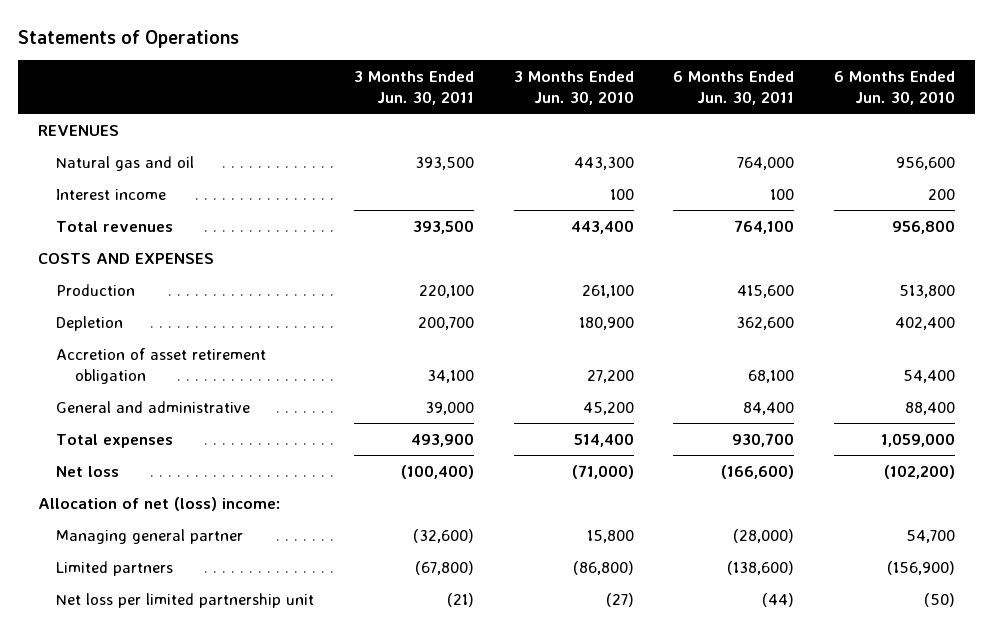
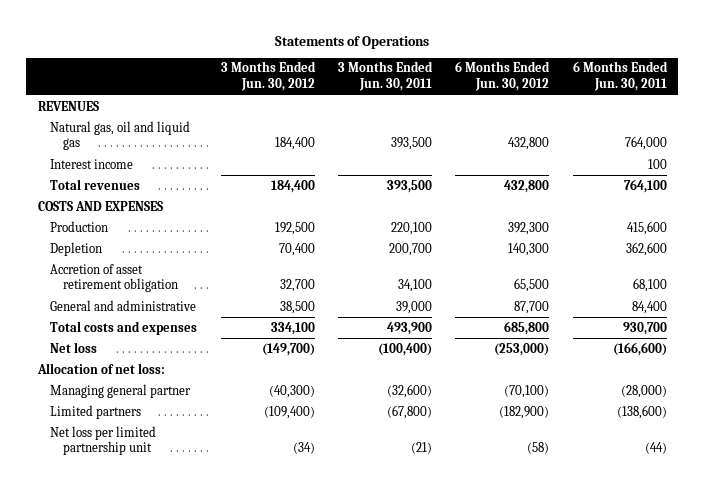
- | 3 Months Ended Jun. 30, 2011 | 3 Months Ended Jun. 30, 2010 | 6 Months Ended Jun. 30, 2011 | 6 Months Ended Jun. 30, 2010
+ | 3 Months Ended Jun. 30, 2012 | 3 Months Ended Jun. 30, 2011 | 6 Months Ended Jun. 30, 2012 | 6 Months Ended Jun. 30, 2011
- Natural gas and oil | 393,500 | 443,300 | 764,000 | 956,600
+ Natural gas, oil and liquid gas | 184,400 | 393,500 | 432,800 | 764,000
- Total expenses | 493,900 | 514,400 | 930,700 | 1,059,000
+ Total costs and expenses | 334,100 | 493,900 | 685,800 | 930,700
- Allocation of net (loss) income:
+ Allocation of net loss:

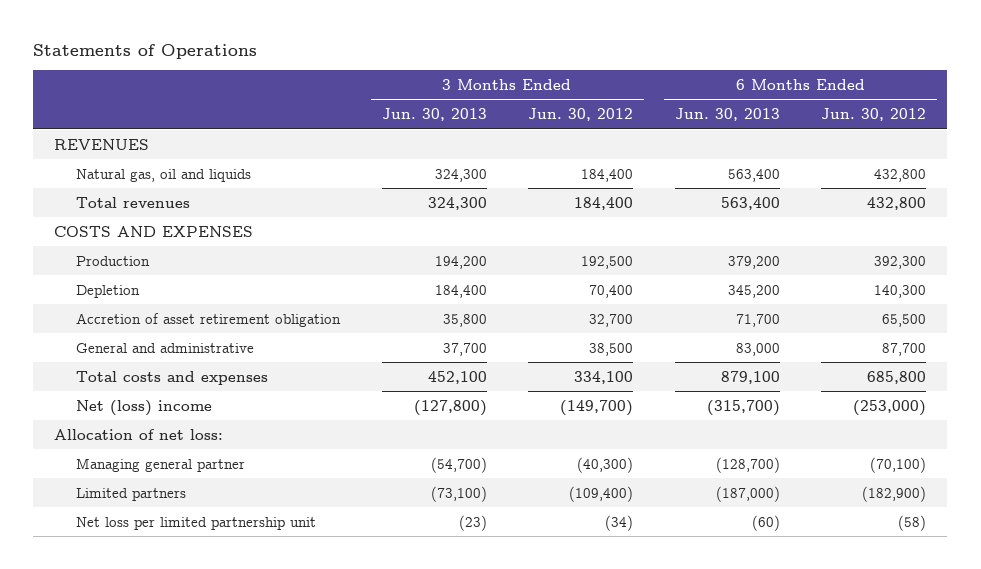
- | 3 Months Ended Jun. 30, 2012 | 3 Months Ended Jun. 30, 2011 | 6 Months Ended Jun. 30, 2012 | 6 Months Ended Jun. 30, 2011
+ | 3 Months Ended Jun. 30, 2013 | 3 Months Ended Jun. 30, 2012 | 6 Months Ended Jun. 30, 2013 | 6 Months Ended Jun. 30, 2012
- Natural gas, oil and liquid gas | 184,400 | 393,500 | 432,800 | 764,000
- Interest income | | | | 100
+ Natural gas, oil and liquids | 324,300 | 184,400 | 563,400 | 432,800
- Net loss | (149,700) | (100,400) | (253,000) | (166,600)
+ Net (loss) income | (127,800) | (149,700) | (315,700) | (253,000)

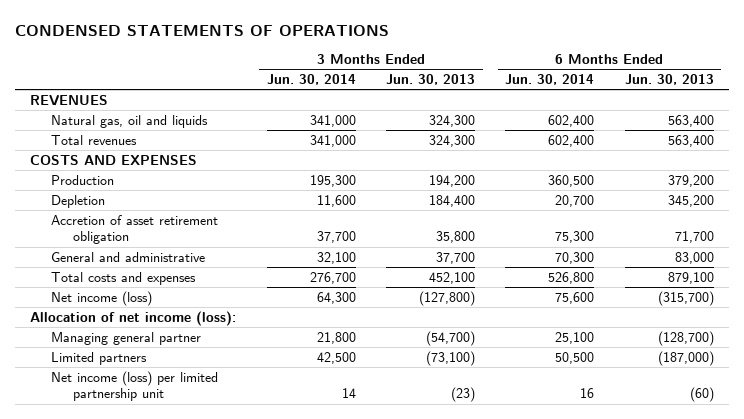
- Statements of Operations
+ CONDENSED STATEMENTS OF OPERATIONS
- | 3 Months Ended Jun. 30, 2013 | 3 Months Ended Jun. 30, 2012 | 6 Months Ended Jun. 30, 2013 | 6 Months Ended Jun. 30, 2012
+ | 3 Months Ended Jun. 30, 2014 | 3 Months Ended Jun. 30, 2013 | 6 Months Ended Jun. 30, 2014 | 6 Months Ended Jun. 30, 2013
- Net (loss) income | (127,800) | (149,700) | (315,700) | (253,000)
- Allocation of net loss:
+ Net income (loss) | 64,300 | (127,800) | 75,600 | (315,700)
+ Allocation of net income (loss):
- Net loss per limited partnership unit | (23) | (34) | (60) | (58)
+ Net income (loss) per limited partnership unit | 14 | (23) | 16 | (60)

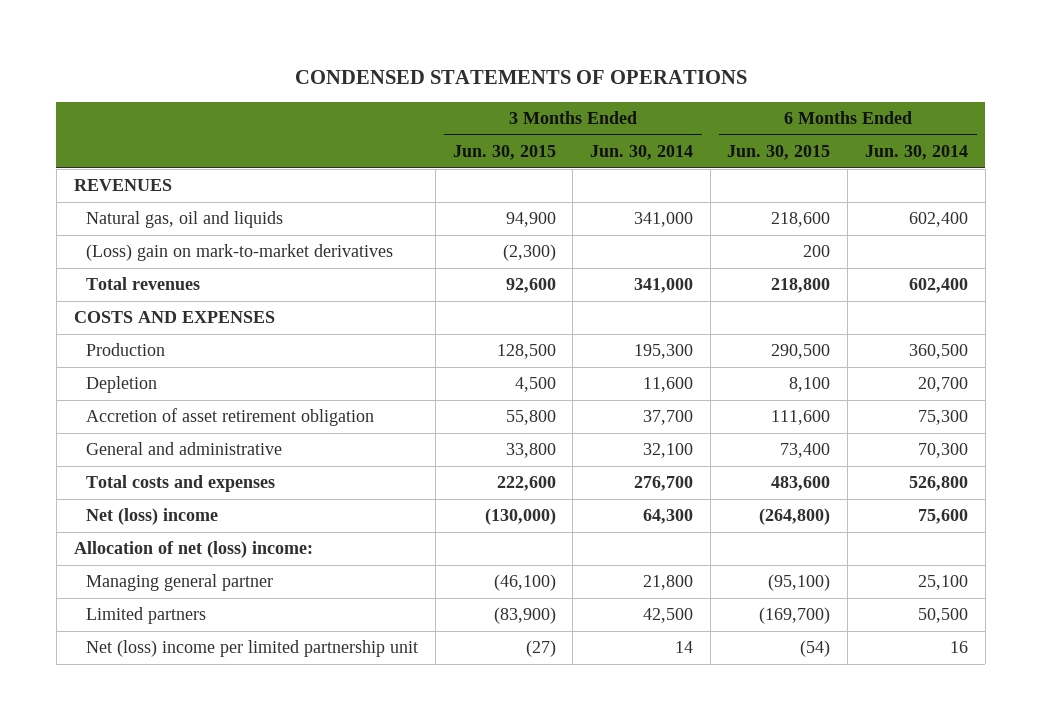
- | 3 Months Ended Jun. 30, 2014 | 3 Months Ended Jun. 30, 2013 | 6 Months Ended Jun. 30, 2014 | 6 Months Ended Jun. 30, 2013
+ | 3 Months Ended Jun. 30, 2015 | 3 Months Ended Jun. 30, 2014 | 6 Months Ended Jun. 30, 2015 | 6 Months Ended Jun. 30, 2014
+ (Loss) gain on mark-to-market derivatives | (2,300) | | 200 |
- Net income (loss) | 64,300 | (127,800) | 75,600 | (315,700)
- Allocation of net income (loss):
+ Net (loss) income | (130,000) | 64,300 | (264,800) | 75,600
+ Allocation of net (loss) income:
- Net income (loss) per limited partnership unit | 14 | (23) | 16 | (60)
+ Net (loss) income per limited partnership unit | (27) | 14 | (54) | 16

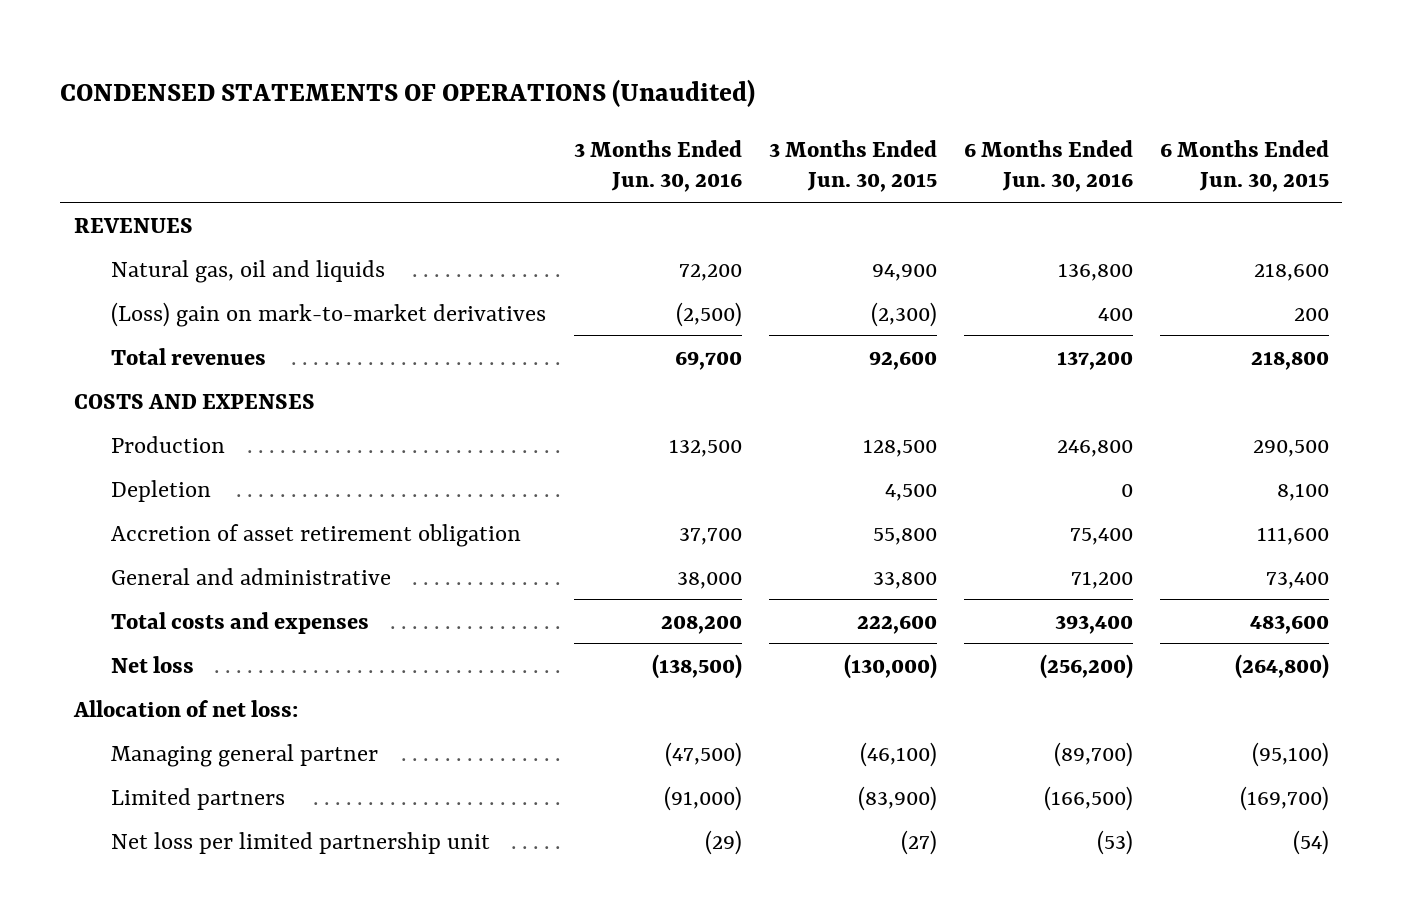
- CONDENSED STATEMENTS OF OPERATIONS
+ CONDENSED STATEMENTS OF OPERATIONS (Unaudited)
- | 3 Months Ended Jun. 30, 2015 | 3 Months Ended Jun. 30, 2014 | 6 Months Ended Jun. 30, 2015 | 6 Months Ended Jun. 30, 2014
+ | 3 Months Ended Jun. 30, 2016 | 3 Months Ended Jun. 30, 2015 | 6 Months Ended Jun. 30, 2016 | 6 Months Ended Jun. 30, 2015
- Net (loss) income | (130,000) | 64,300 | (264,800) | 75,600
- Allocation of net (loss) income:
+ Net loss | (138,500) | (130,000) | (256,200) | (264,800)
+ Allocation of net loss:
- Net (loss) income per limited partnership unit | (27) | 14 | (54) | 16
+ Net loss per limited partnership unit | (29) | (27) | (53) | (54)

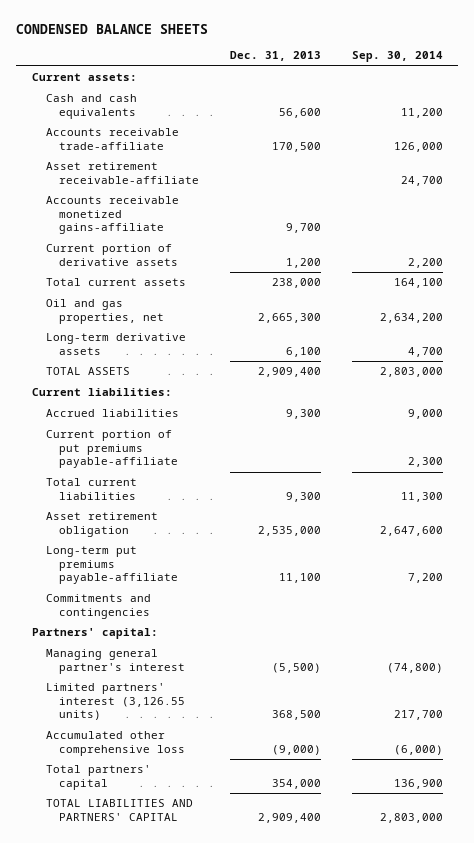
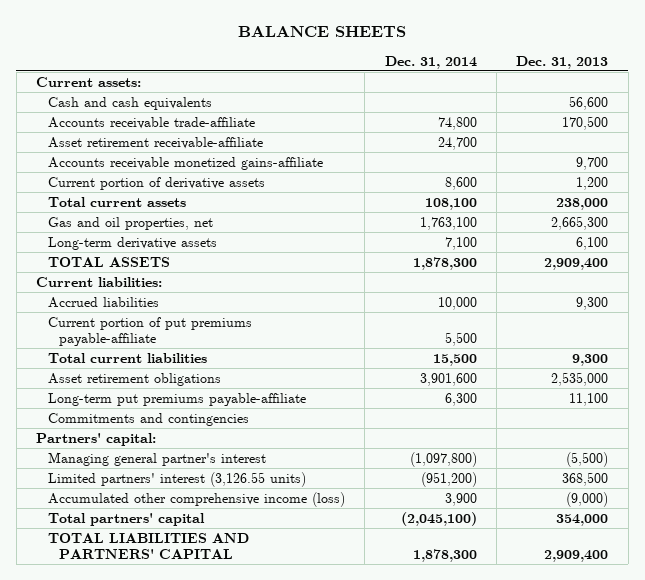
- CONDENSED BALANCE SHEETS
+ BALANCE SHEETS
- | Dec. 31, 2013 | Sep. 30, 2014
+ | Dec. 31, 2014 | Dec. 31, 2013
- Oil and gas properties, net | 2,665,300 | 2,634,200
+ Gas and oil properties, net | 1,763,100 | 2,665,300
- Asset retirement obligation | 2,535,000 | 2,647,600
+ Asset retirement obligations | 3,901,600 | 2,535,000
- Accumulated other comprehensive loss | (9,000) | (6,000)
+ Accumulated other comprehensive income (loss) | 3,900 | (9,000)

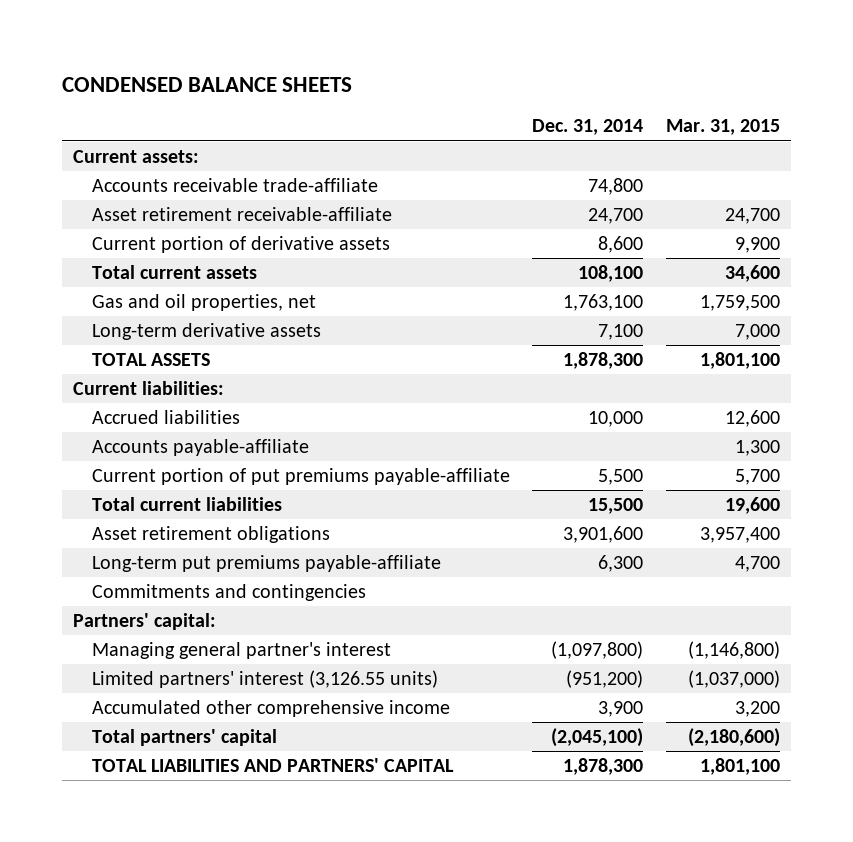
- BALANCE SHEETS
+ CONDENSED BALANCE SHEETS
- | Dec. 31, 2014 | Dec. 31, 2013
+ | Dec. 31, 2014 | Mar. 31, 2015
- Cash and cash equivalents | | 56,600
- Accounts receivable monetized gains-affiliate | | 9,700
+ Accounts payable-affiliate | | 1,300
- Accumulated other comprehensive income (loss) | 3,900 | (9,000)
+ Accumulated other comprehensive income | 3,900 | 3,200

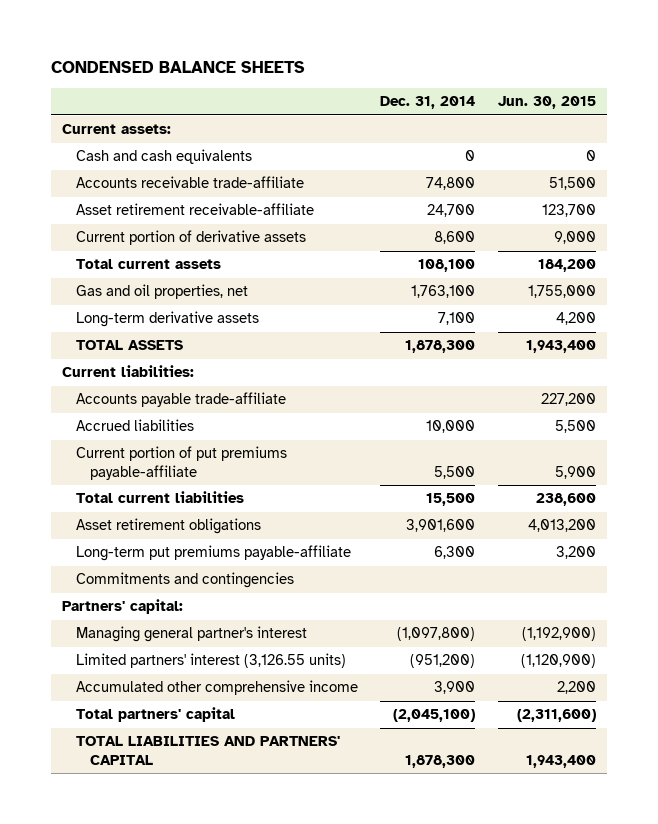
- | Dec. 31, 2014 | Mar. 31, 2015
+ | Dec. 31, 2014 | Jun. 30, 2015
+ Cash and cash equivalents | 0 | 0
+ Accounts payable trade-affiliate | | 227,200
- Accounts payable-affiliate | | 1,300

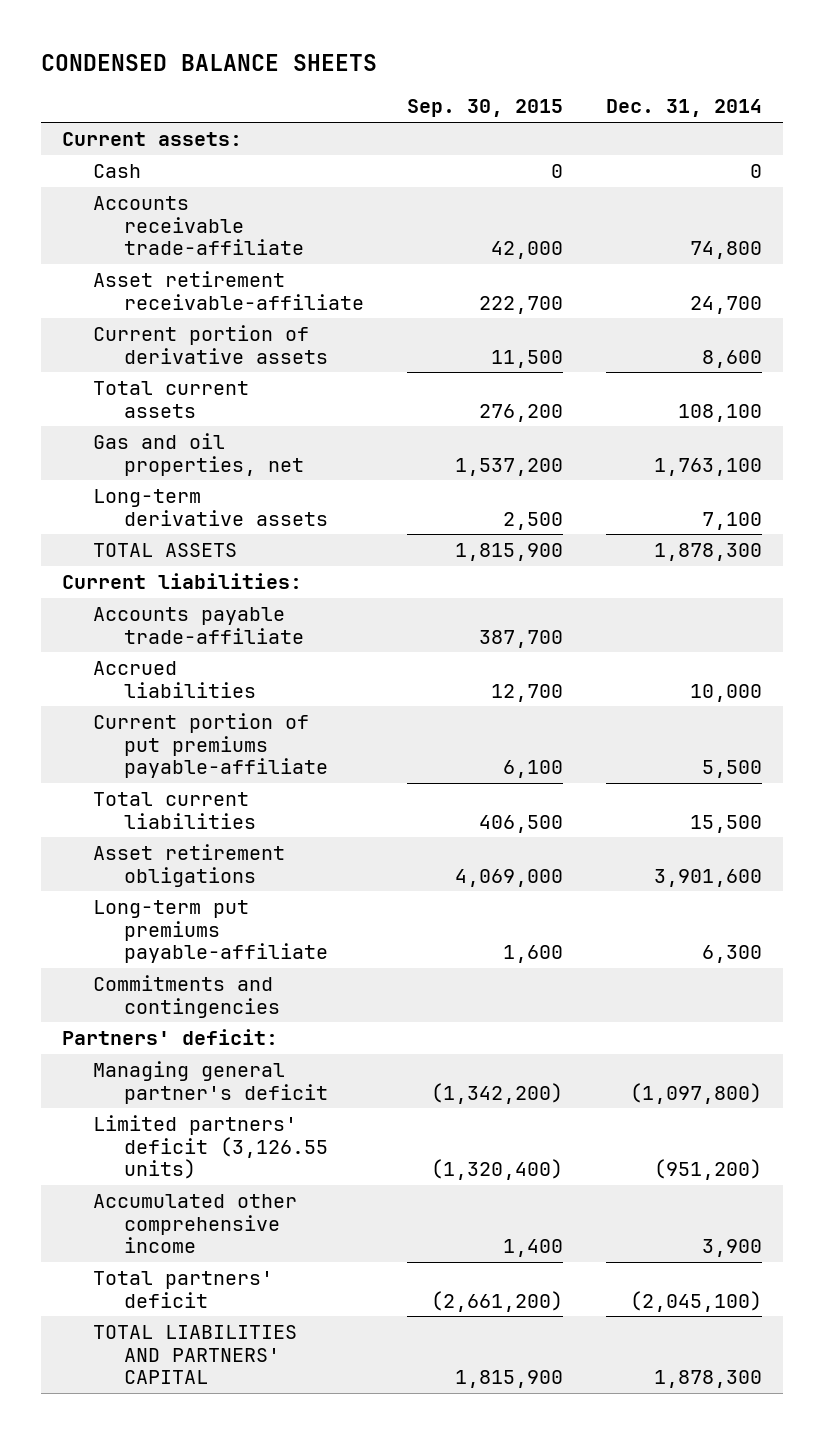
- | Dec. 31, 2014 | Jun. 30, 2015
+ | Sep. 30, 2015 | Dec. 31, 2014
- Cash and cash equivalents | 0 | 0
+ Cash | 0 | 0
- Partners' capital:
- Managing general partner's interest | (1,097,800) | (1,192,900)
- Limited partners' interest (3,126.55 units) | (951,200) | (1,120,900)
+ Partners' deficit:
+ Managing general partner's deficit | (1,342,200) | (1,097,800)
+ Limited partners' deficit (3,126.55 units) | (1,320,400) | (951,200)
- Total partners' capital | (2,045,100) | (2,311,600)
+ Total partners' deficit | (2,661,200) | (2,045,100)

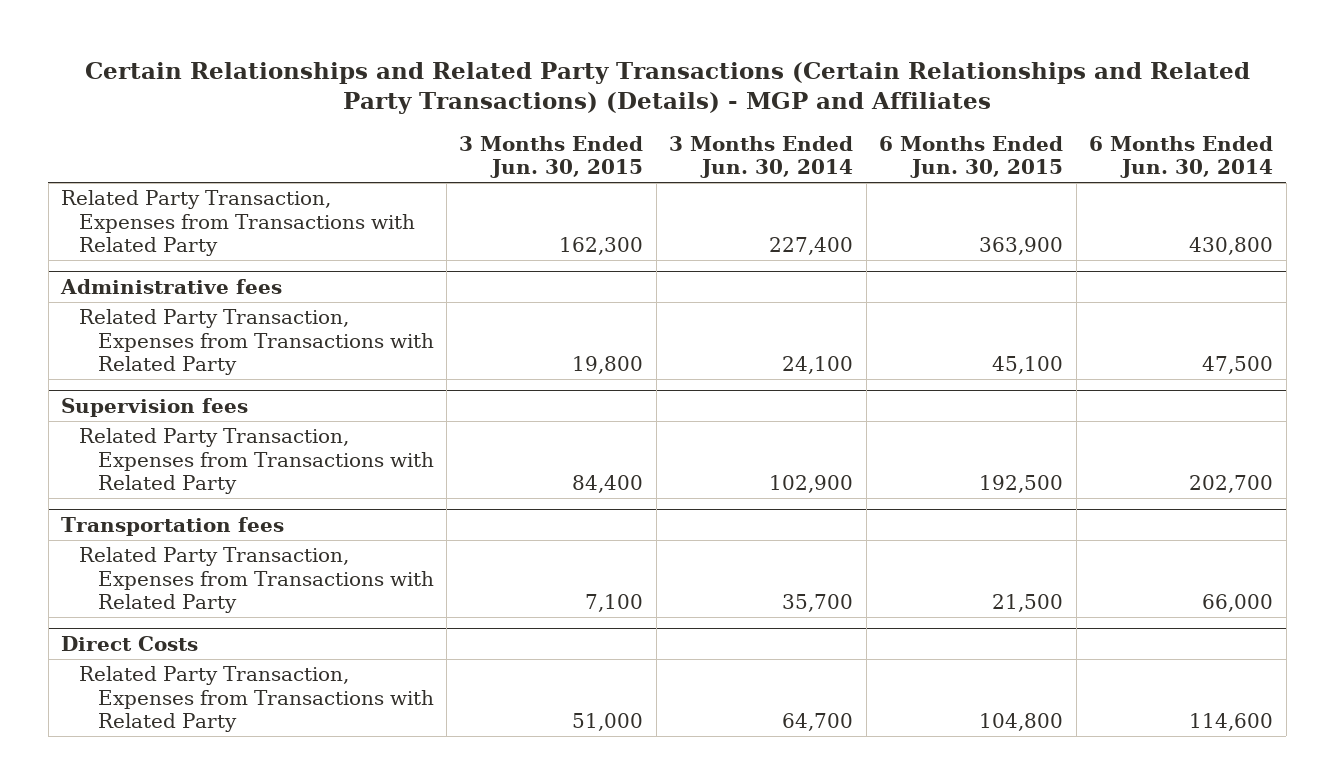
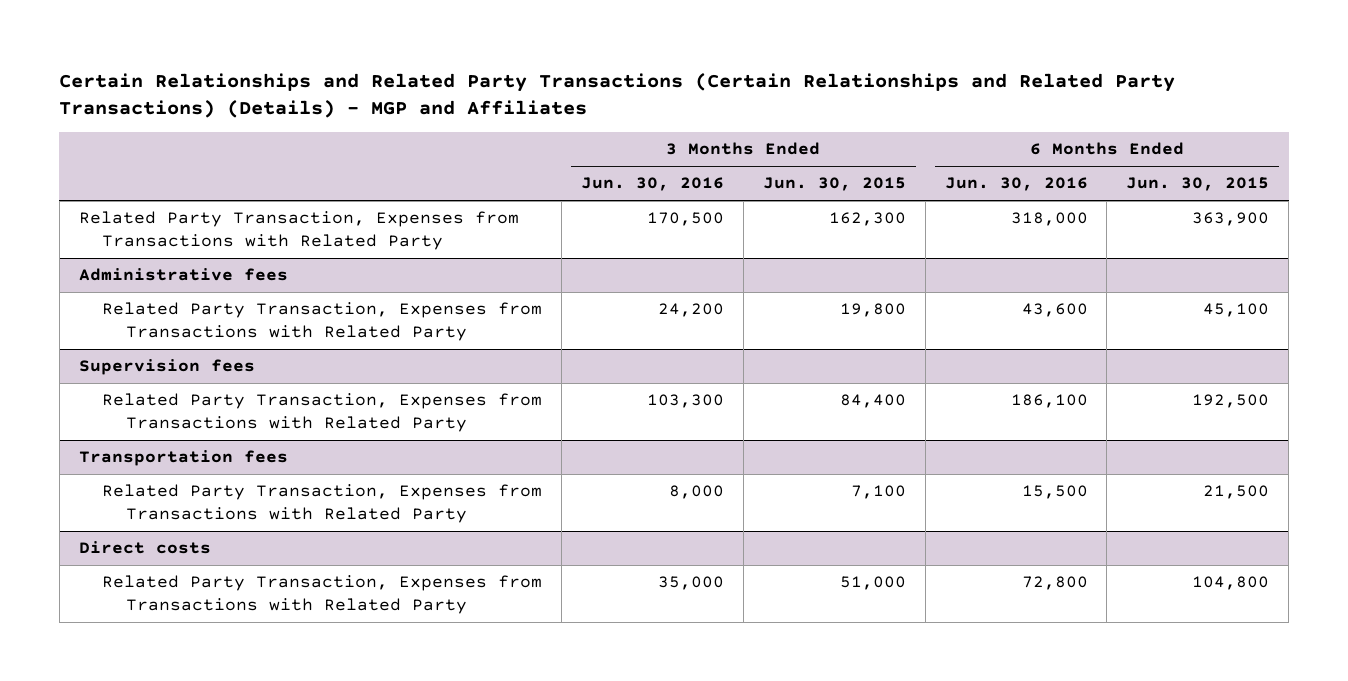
- | 3 Months Ended Jun. 30, 2015 | 3 Months Ended Jun. 30, 2014 | 6 Months Ended Jun. 30, 2015 | 6 Months Ended Jun. 30, 2014
+ | 3 Months Ended Jun. 30, 2016 | 3 Months Ended Jun. 30, 2015 | 6 Months Ended Jun. 30, 2016 | 6 Months Ended Jun. 30, 2015
- Direct Costs
+ Direct costs

